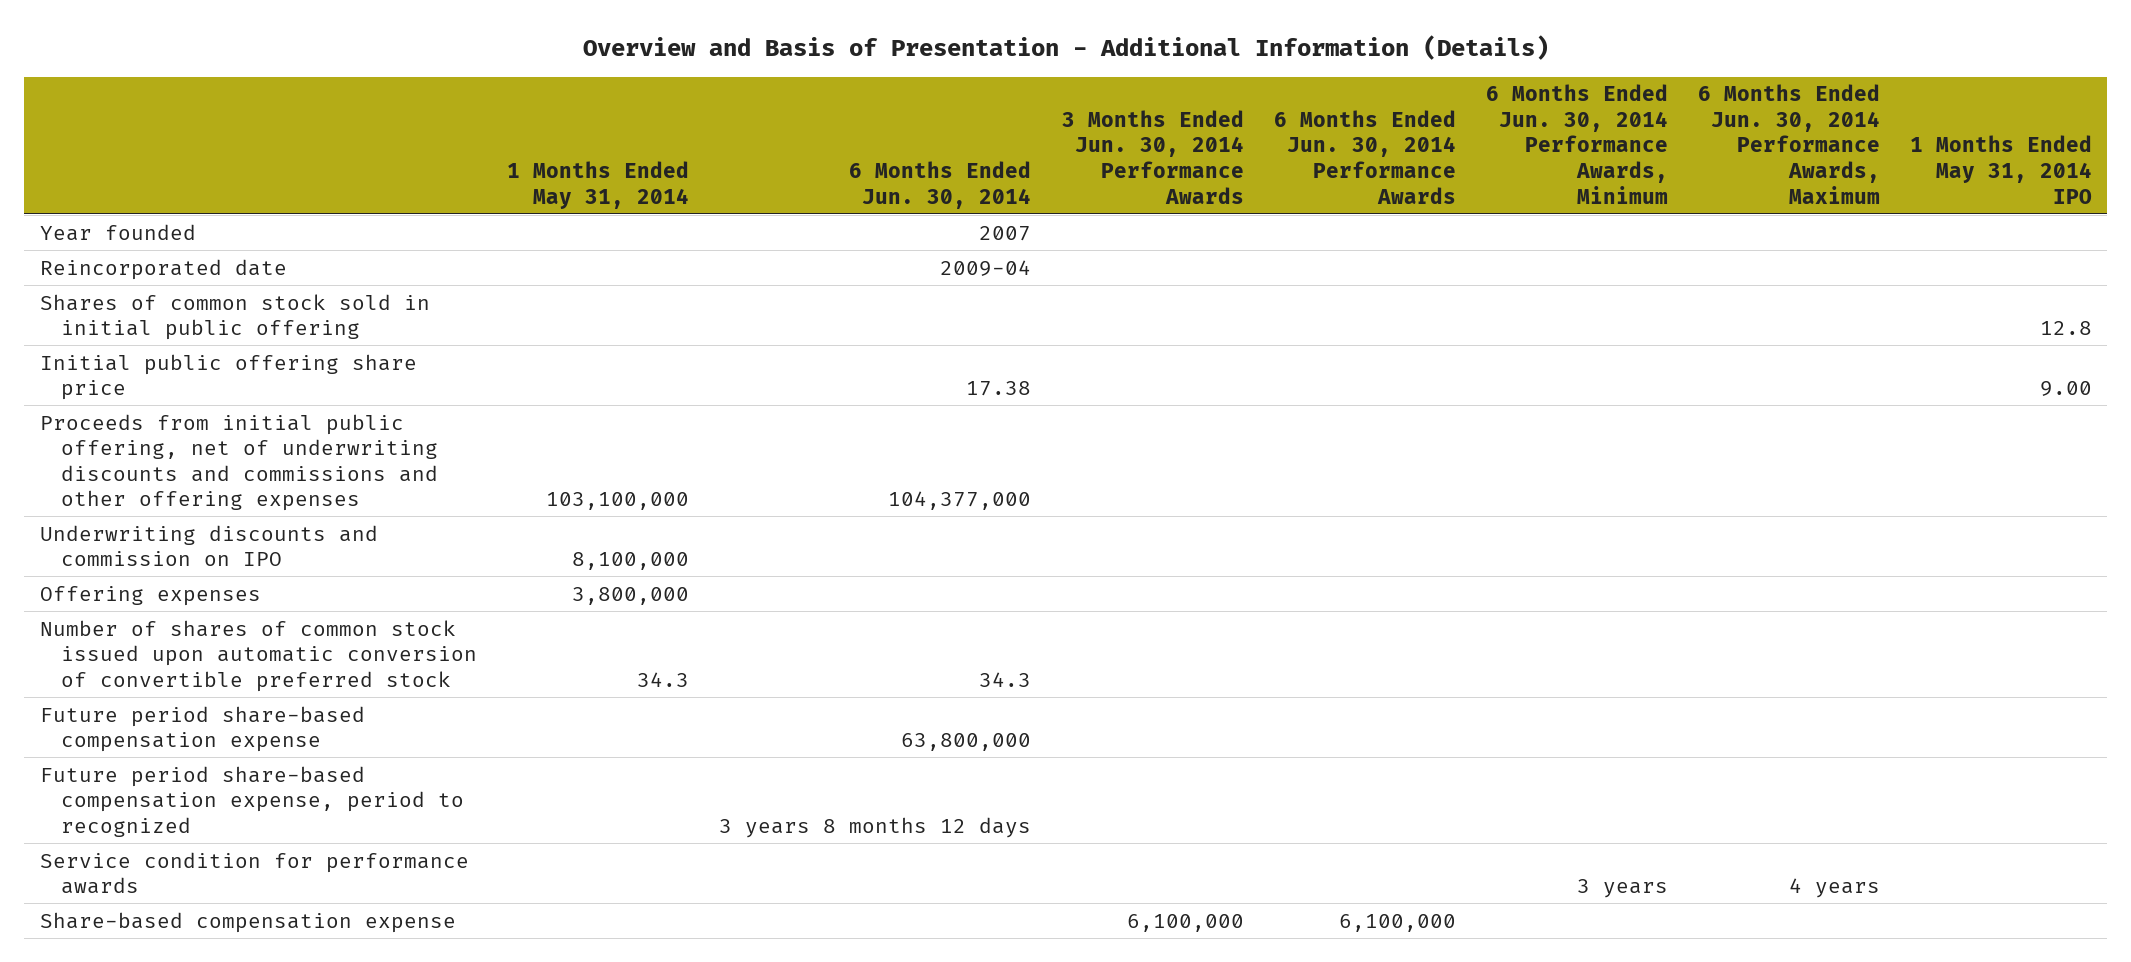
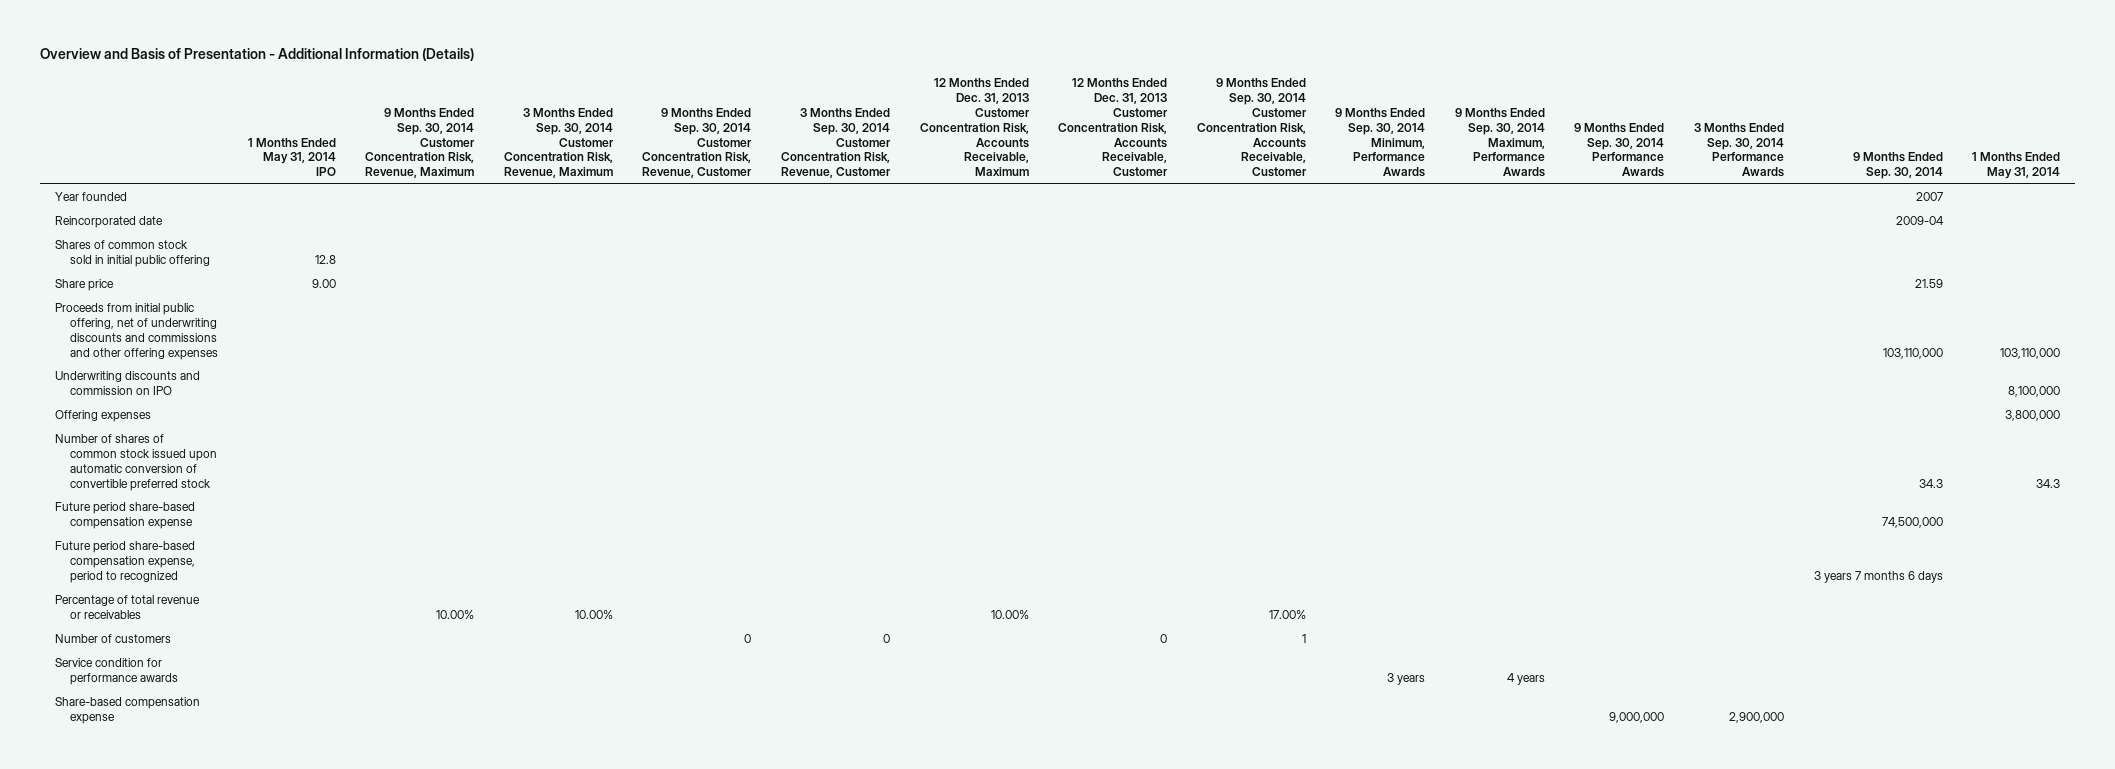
- | 1 Months Ended May 31, 2014 | 6 Months Ended Jun. 30, 2014 | 3 Months Ended Jun. 30, 2014 Performance Awards | 6 Months Ended Jun. 30, 2014 Performance Awards | 6 Months Ended Jun. 30, 2014 Performance Awards, Minimum | 6 Months Ended Jun. 30, 2014 Performance Awards, Maximum | 1 Months Ended May 31, 2014 IPO
+ | 1 Months Ended May 31, 2014 IPO | 9 Months Ended Sep. 30, 2014 Customer Concentration Risk, Revenue, Maximum | 3 Months Ended Sep. 30, 2014 Customer Concentration Risk, Revenue, Maximum | 9 Months Ended Sep. 30, 2014 Customer Concentration Risk, Revenue, Customer | 3 Months Ended Sep. 30, 2014 Customer Concentration Risk, Revenue, Customer | 12 Months Ended Dec. 31, 2013 Customer Concentration Risk, Accounts Receivable, Maximum | 12 Months Ended Dec. 31, 2013 Customer Concentration Risk, Accounts Receivable, Customer | 9 Months Ended Sep. 30, 2014 Customer Concentration Risk, Accounts Receivable, Customer | 9 Months Ended Sep. 30, 2014 Minimum, Performance Awards | 9 Months Ended Sep. 30, 2014 Maximum, Performance Awards | 9 Months Ended Sep. 30, 2014 Performance Awards | 3 Months Ended Sep. 30, 2014 Performance Awards | 9 Months Ended Sep. 30, 2014 | 1 Months Ended May 31, 2014
- Initial public offering share price | | 17.38 | | | | | 9.00
- Proceeds from initial public offering, net of underwriting discounts and commissions and other offering expenses | 103,100,000 | 104,377,000 | | | | |
+ Share price | 9.00 | | | | | | | | | | | | 21.59 |
+ Proceeds from initial public offering, net of underwriting discounts and commissions and other offering expenses | | | | | | | | | | | | | 103,110,000 | 103,110,000
+ Percentage of total revenue or receivables | | 10.00% | 10.00% | | | 10.00% | | 17.00% | | | | | |
+ Number of customers | | | | 0 | 0 | | 0 | 1 | | | | | |

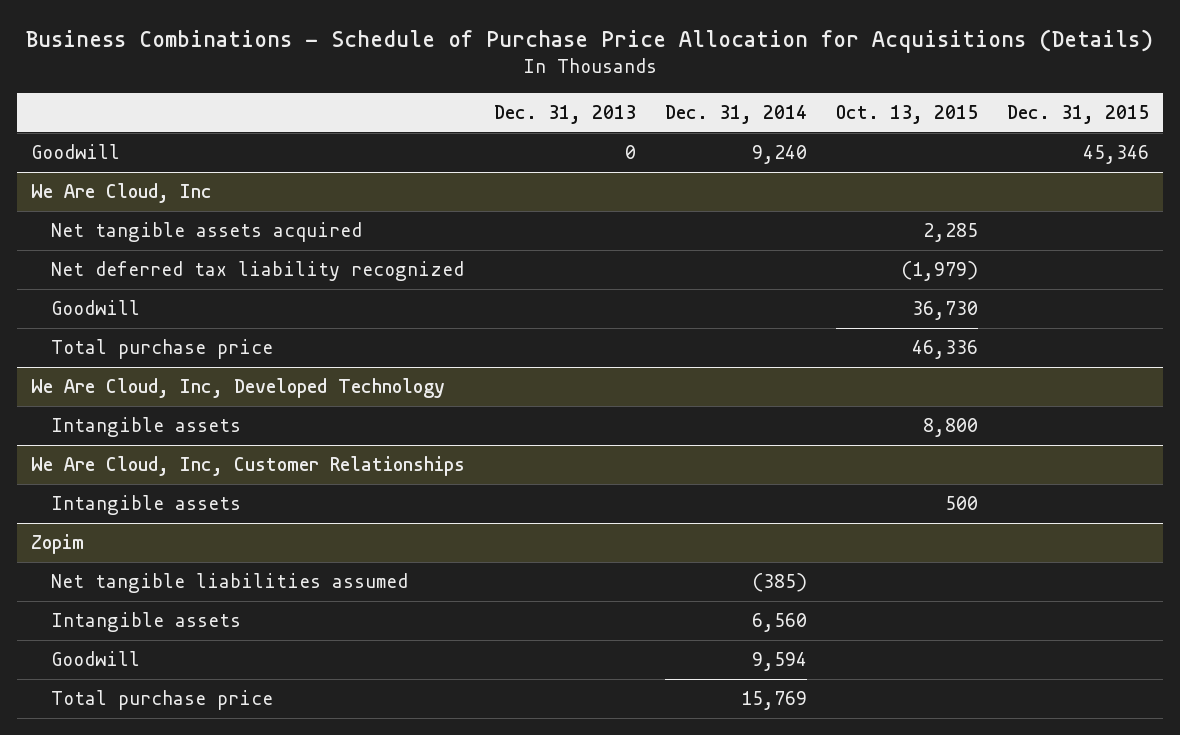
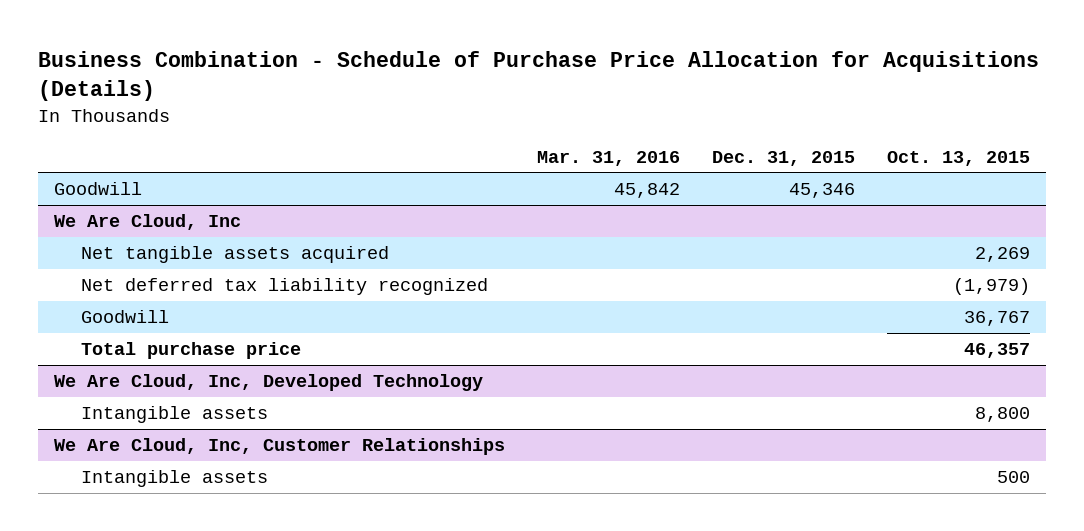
- Business Combinations - Schedule of Purchase Price Allocation for Acquisitions (Details)
+ Business Combination - Schedule of Purchase Price Allocation for Acquisitions (Details)
- | Dec. 31, 2013 | Dec. 31, 2014 | Oct. 13, 2015 | Dec. 31, 2015
+ | Mar. 31, 2016 | Dec. 31, 2015 | Oct. 13, 2015
@ We Are Cloud, Inc
- Net tangible assets acquired | | | 2,285 |
+ Net tangible assets acquired | | | 2,269
- Goodwill | | | 36,730 |
- Total purchase price | | | 46,336 |
+ Goodwill | | | 36,767
+ Total purchase price | | | 46,357
- Zopim
- Net tangible liabilities assumed | | (385) | |
- Intangible assets | | 6,560 | |
- Goodwill | | 9,594 | |
- Total purchase price | | 15,769 | |

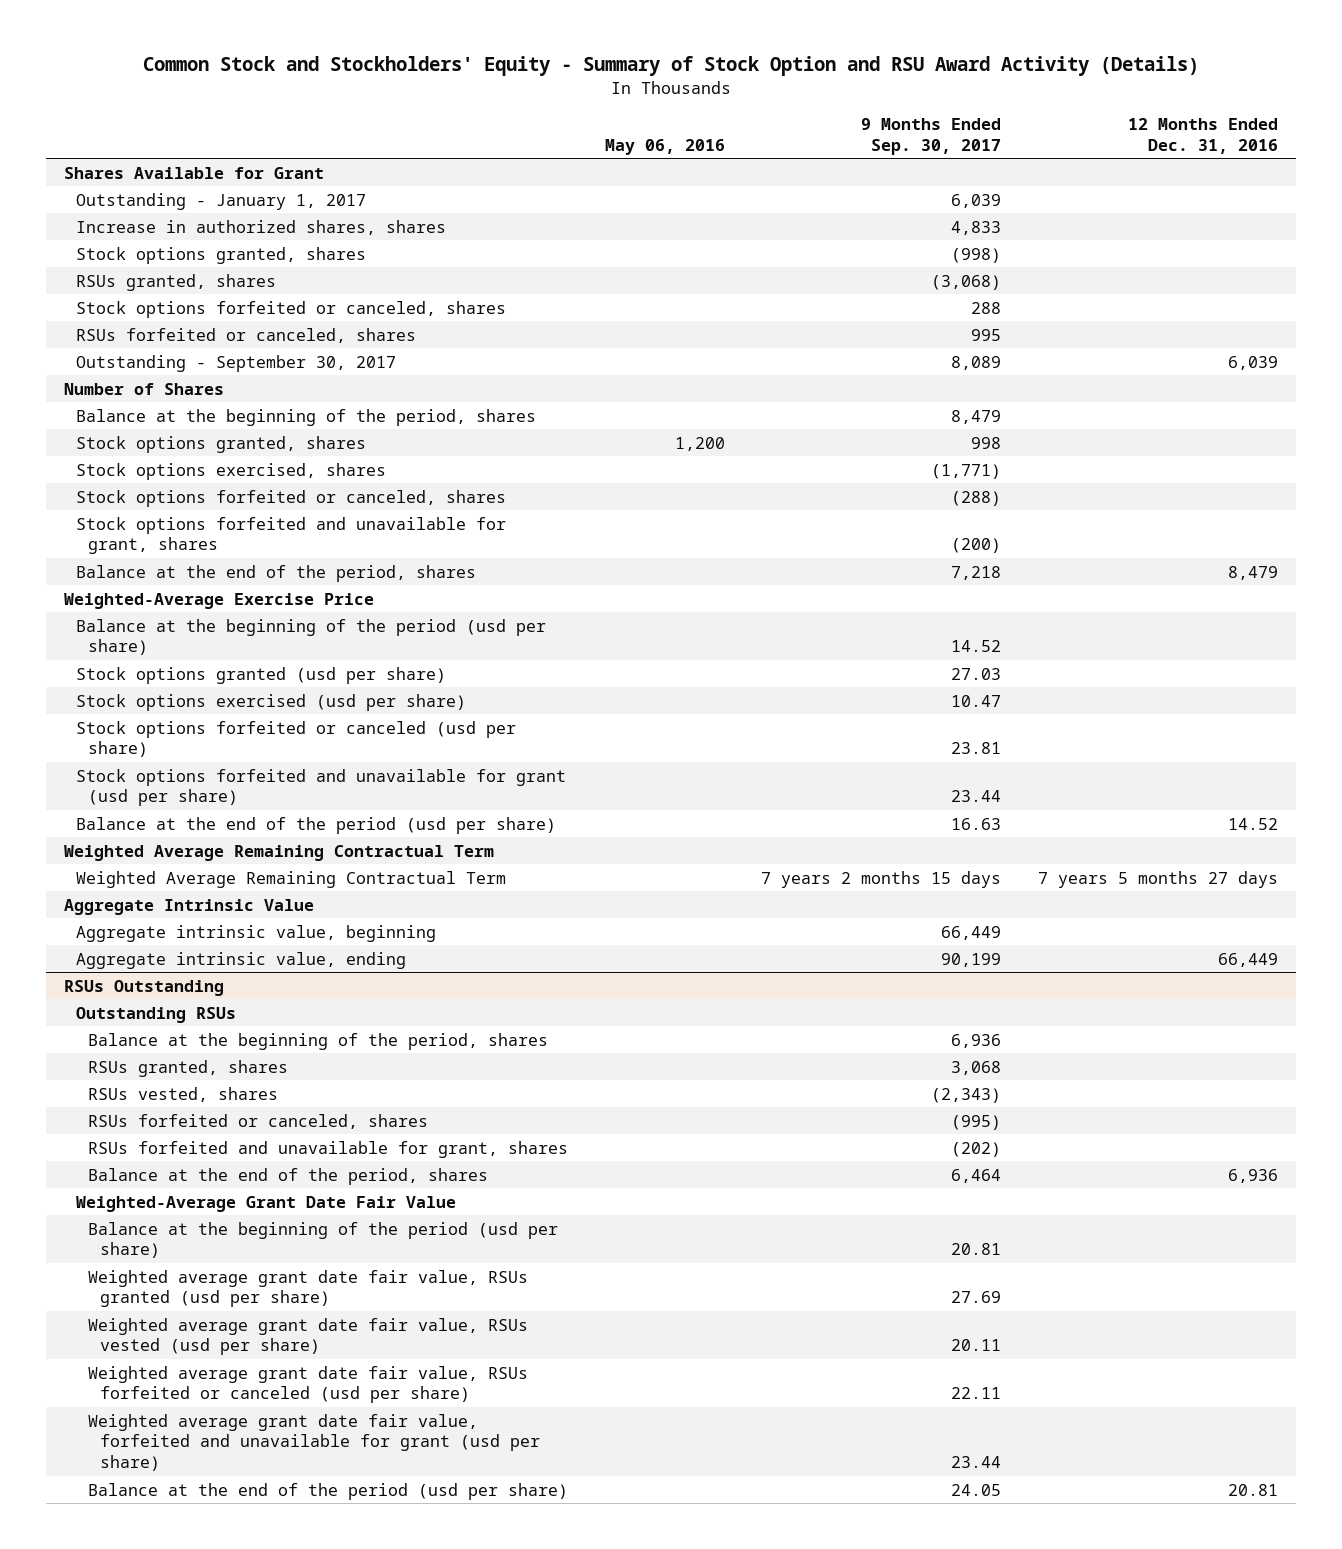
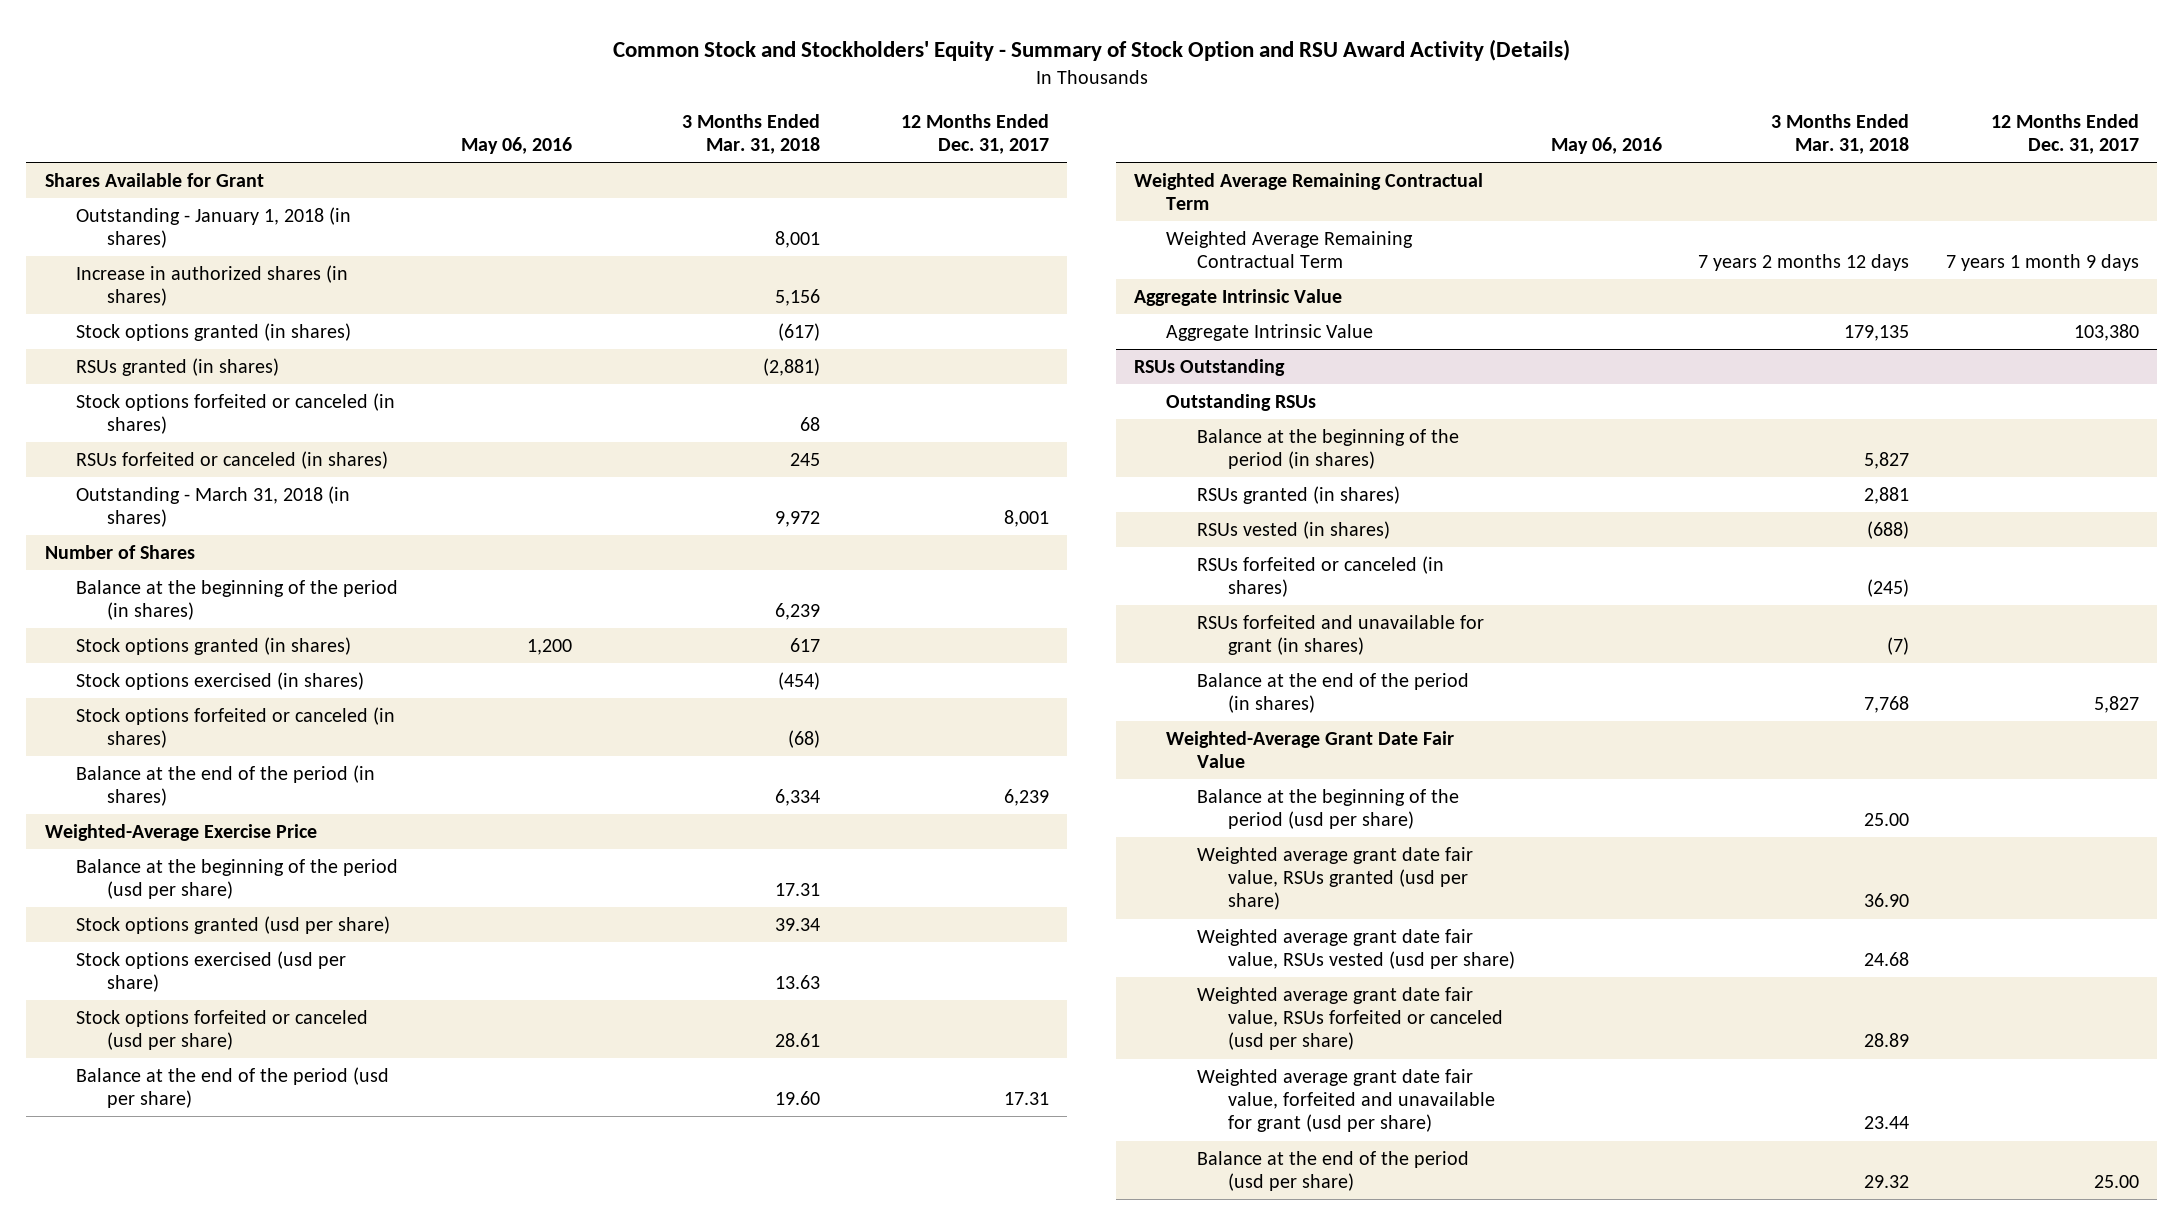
- | May 06, 2016 | 9 Months Ended Sep. 30, 2017 | 12 Months Ended Dec. 31, 2016
+ | May 06, 2016 | 3 Months Ended Mar. 31, 2018 | 12 Months Ended Dec. 31, 2017
- Outstanding - January 1, 2017 | | 6,039 |
- Increase in authorized shares, shares | | 4,833 |
- Stock options granted, shares | | (998) |
- RSUs granted, shares | | (3,068) |
- Stock options forfeited or canceled, shares | | 288 |
- RSUs forfeited or canceled, shares | | 995 |
- Outstanding - September 30, 2017 | | 8,089 | 6,039
+ Outstanding - January 1, 2018 (in shares) | | 8,001 |
+ Increase in authorized shares (in shares) | | 5,156 |
+ Stock options granted (in shares) | | (617) |
+ RSUs granted (in shares) | | (2,881) |
+ Stock options forfeited or canceled (in shares) | | 68 |
+ RSUs forfeited or canceled (in shares) | | 245 |
+ Outstanding - March 31, 2018 (in shares) | | 9,972 | 8,001
- Balance at the beginning of the period, shares | | 8,479 |
- Stock options granted, shares | 1,200 | 998 |
- Stock options exercised, shares | | (1,771) |
- Stock options forfeited or canceled, shares | | (288) |
- Stock options forfeited and unavailable for grant, shares | | (200) |
- Balance at the end of the period, shares | | 7,218 | 8,479
+ Balance at the beginning of the period (in shares) | | 6,239 |
+ Stock options granted (in shares) | 1,200 | 617 |
+ Stock options exercised (in shares) | | (454) |
+ Stock options forfeited or canceled (in shares) | | (68) |
+ Balance at the end of the period (in shares) | | 6,334 | 6,239
- Stock options forfeited and unavailable for grant (usd per share) | | 23.44 |
- Aggregate intrinsic value, beginning | | 66,449 |
- Aggregate intrinsic value, ending | | 90,199 | 66,449
+ Aggregate Intrinsic Value | | 179,135 | 103,380
@ RSUs Outstanding
- Balance at the beginning of the period, shares | | 6,936 |
- RSUs granted, shares | | 3,068 |
- RSUs vested, shares | | (2,343) |
- RSUs forfeited or canceled, shares | | (995) |
- RSUs forfeited and unavailable for grant, shares | | (202) |
- Balance at the end of the period, shares | | 6,464 | 6,936
+ Balance at the beginning of the period (in shares) | | 5,827 |
+ RSUs granted (in shares) | | 2,881 |
+ RSUs vested (in shares) | | (688) |
+ RSUs forfeited or canceled (in shares) | | (245) |
+ RSUs forfeited and unavailable for grant (in shares) | | (7) |
+ Balance at the end of the period (in shares) | | 7,768 | 5,827

